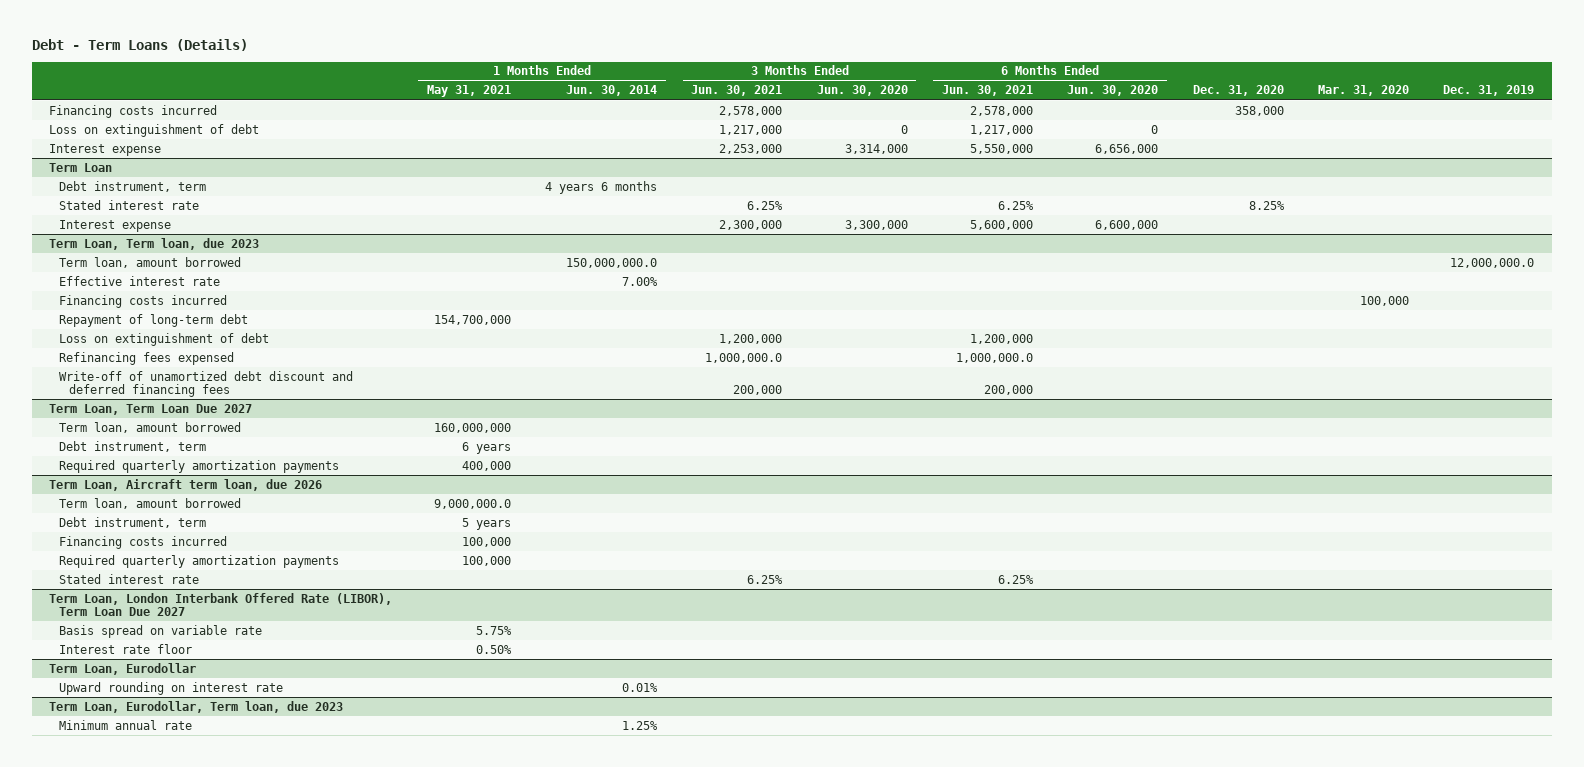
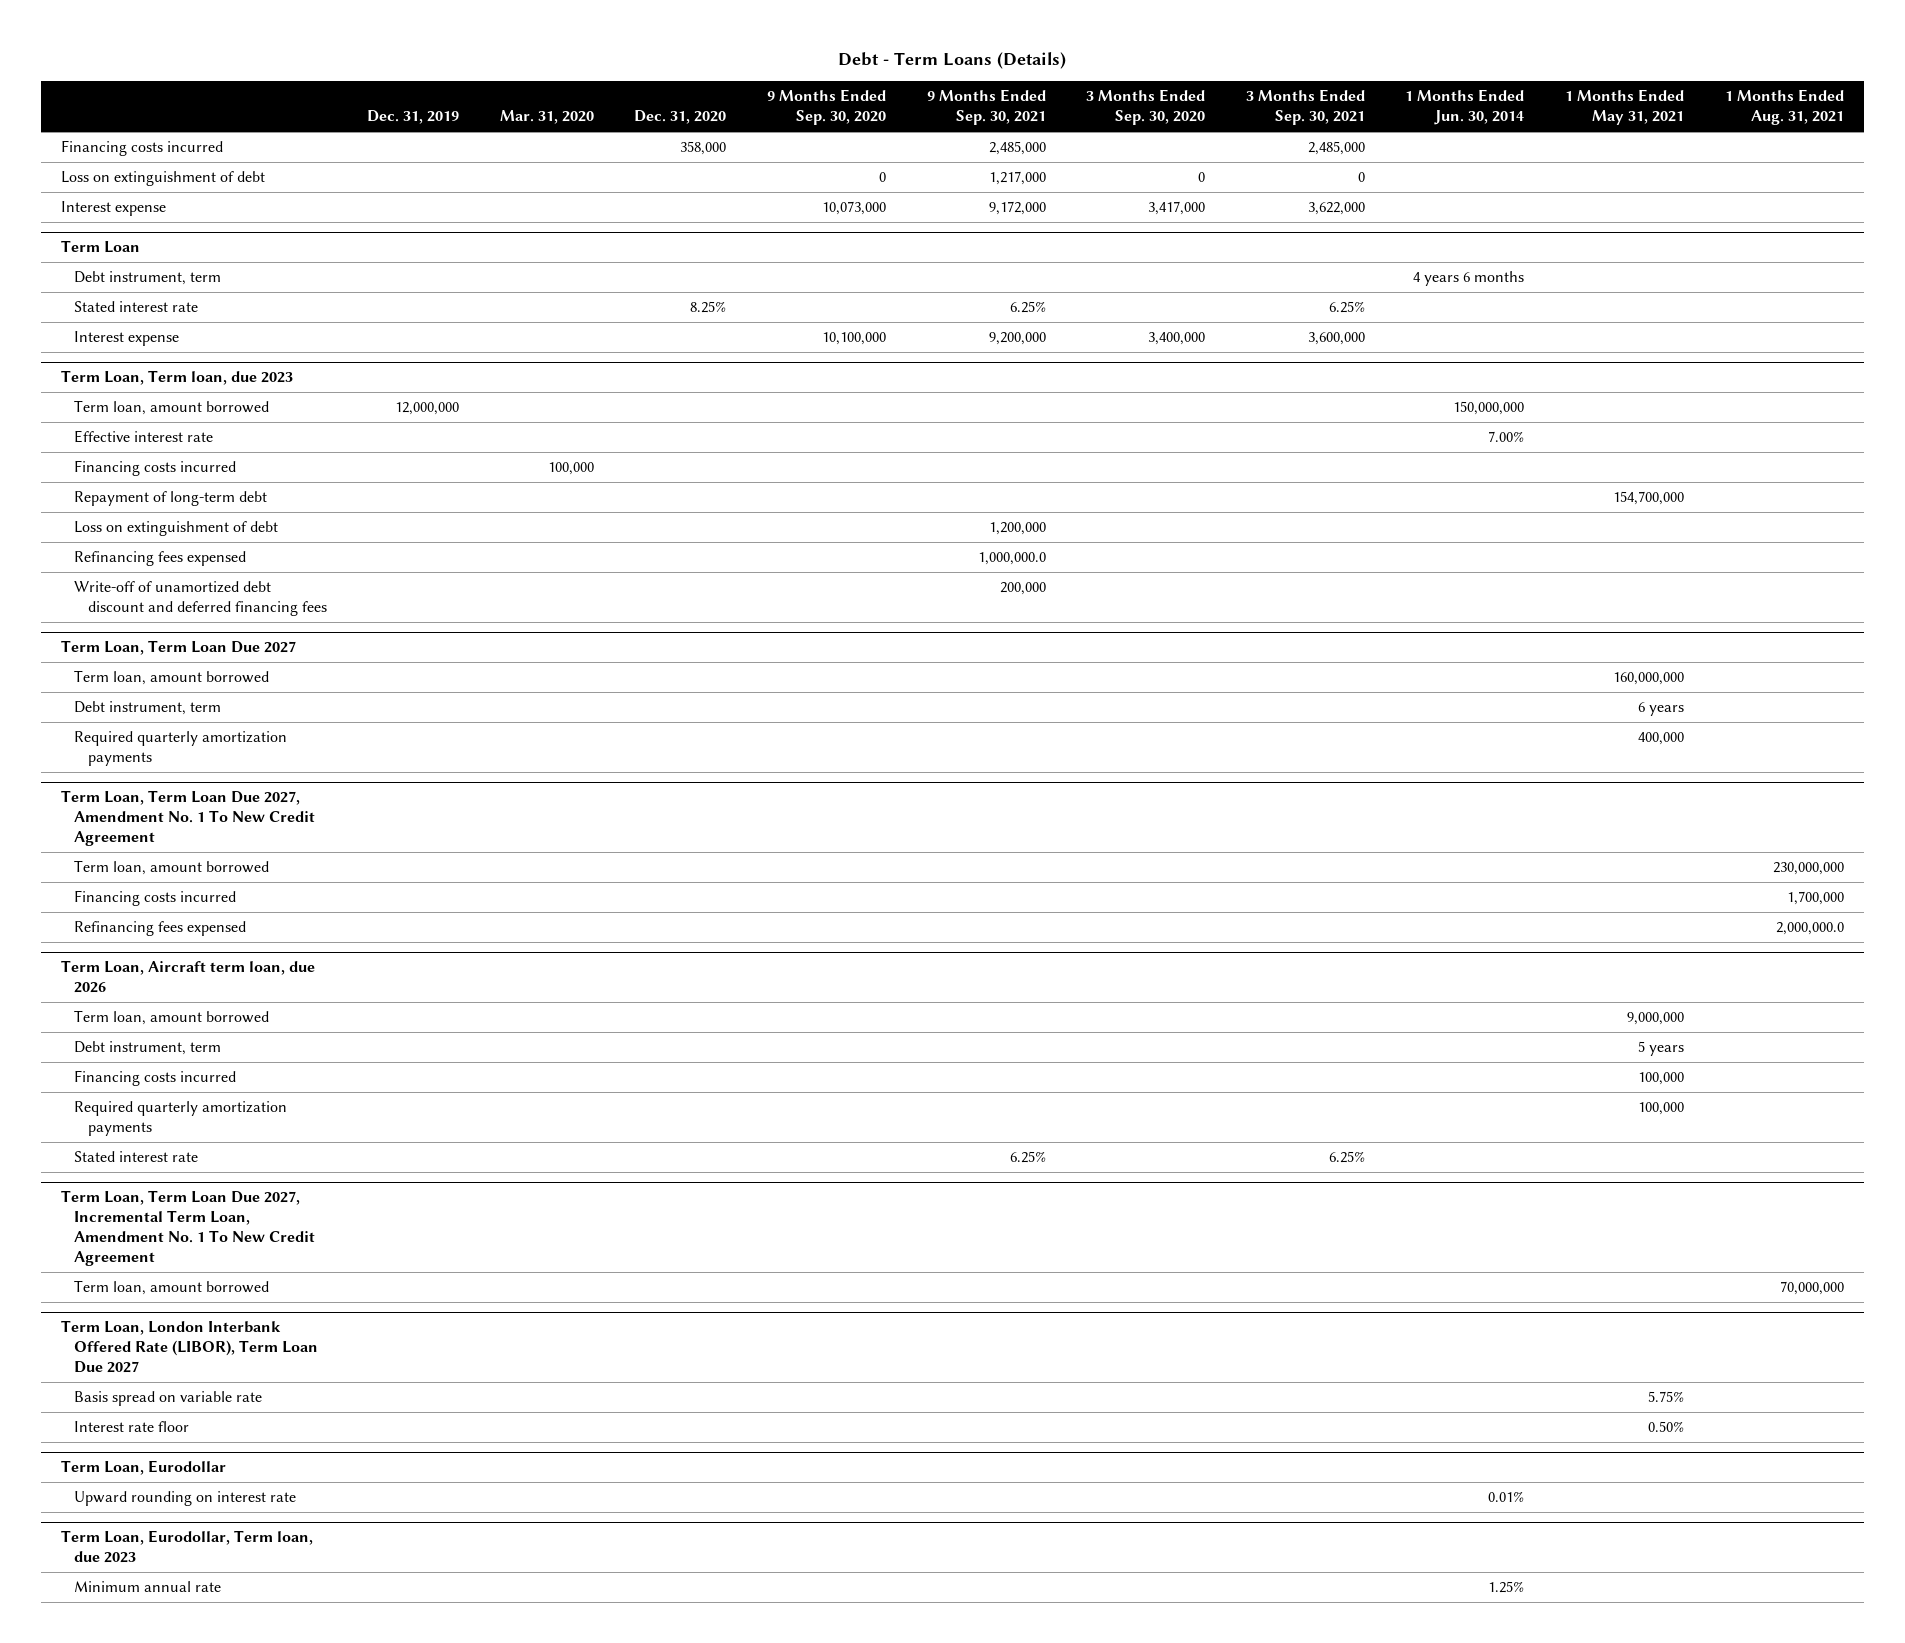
- | 1 Months Ended May 31, 2021 | 1 Months Ended Jun. 30, 2014 | 3 Months Ended Jun. 30, 2021 | 3 Months Ended Jun. 30, 2020 | 6 Months Ended Jun. 30, 2021 | 6 Months Ended Jun. 30, 2020 | Dec. 31, 2020 | Mar. 31, 2020 | Dec. 31, 2019
+ | Dec. 31, 2019 | Mar. 31, 2020 | Dec. 31, 2020 | 9 Months Ended Sep. 30, 2020 | 9 Months Ended Sep. 30, 2021 | 3 Months Ended Sep. 30, 2020 | 3 Months Ended Sep. 30, 2021 | 1 Months Ended Jun. 30, 2014 | 1 Months Ended May 31, 2021 | 1 Months Ended Aug. 31, 2021
@ Term Loan, Term loan, due 2023
- Term loan, amount borrowed | | 150,000,000.0 | | | | | | | 12,000,000.0
+ Term loan, amount borrowed | 12,000,000 | | | | | | | 150,000,000 | |
+ Term Loan, Term Loan Due 2027, Amendment No. 1 To New Credit Agreement
+ Term loan, amount borrowed | | | | | | | | | | 230,000,000
+ Financing costs incurred | | | | | | | | | | 1,700,000
+ Refinancing fees expensed | | | | | | | | | | 2,000,000.0
@ Term Loan, Aircraft term loan, due 2026
- Term loan, amount borrowed | 9,000,000.0 | | | | | | | |
+ Term loan, amount borrowed | | | | | | | | | 9,000,000 |
+ Term Loan, Term Loan Due 2027, Incremental Term Loan, Amendment No. 1 To New Credit Agreement
+ Term loan, amount borrowed | | | | | | | | | | 70,000,000

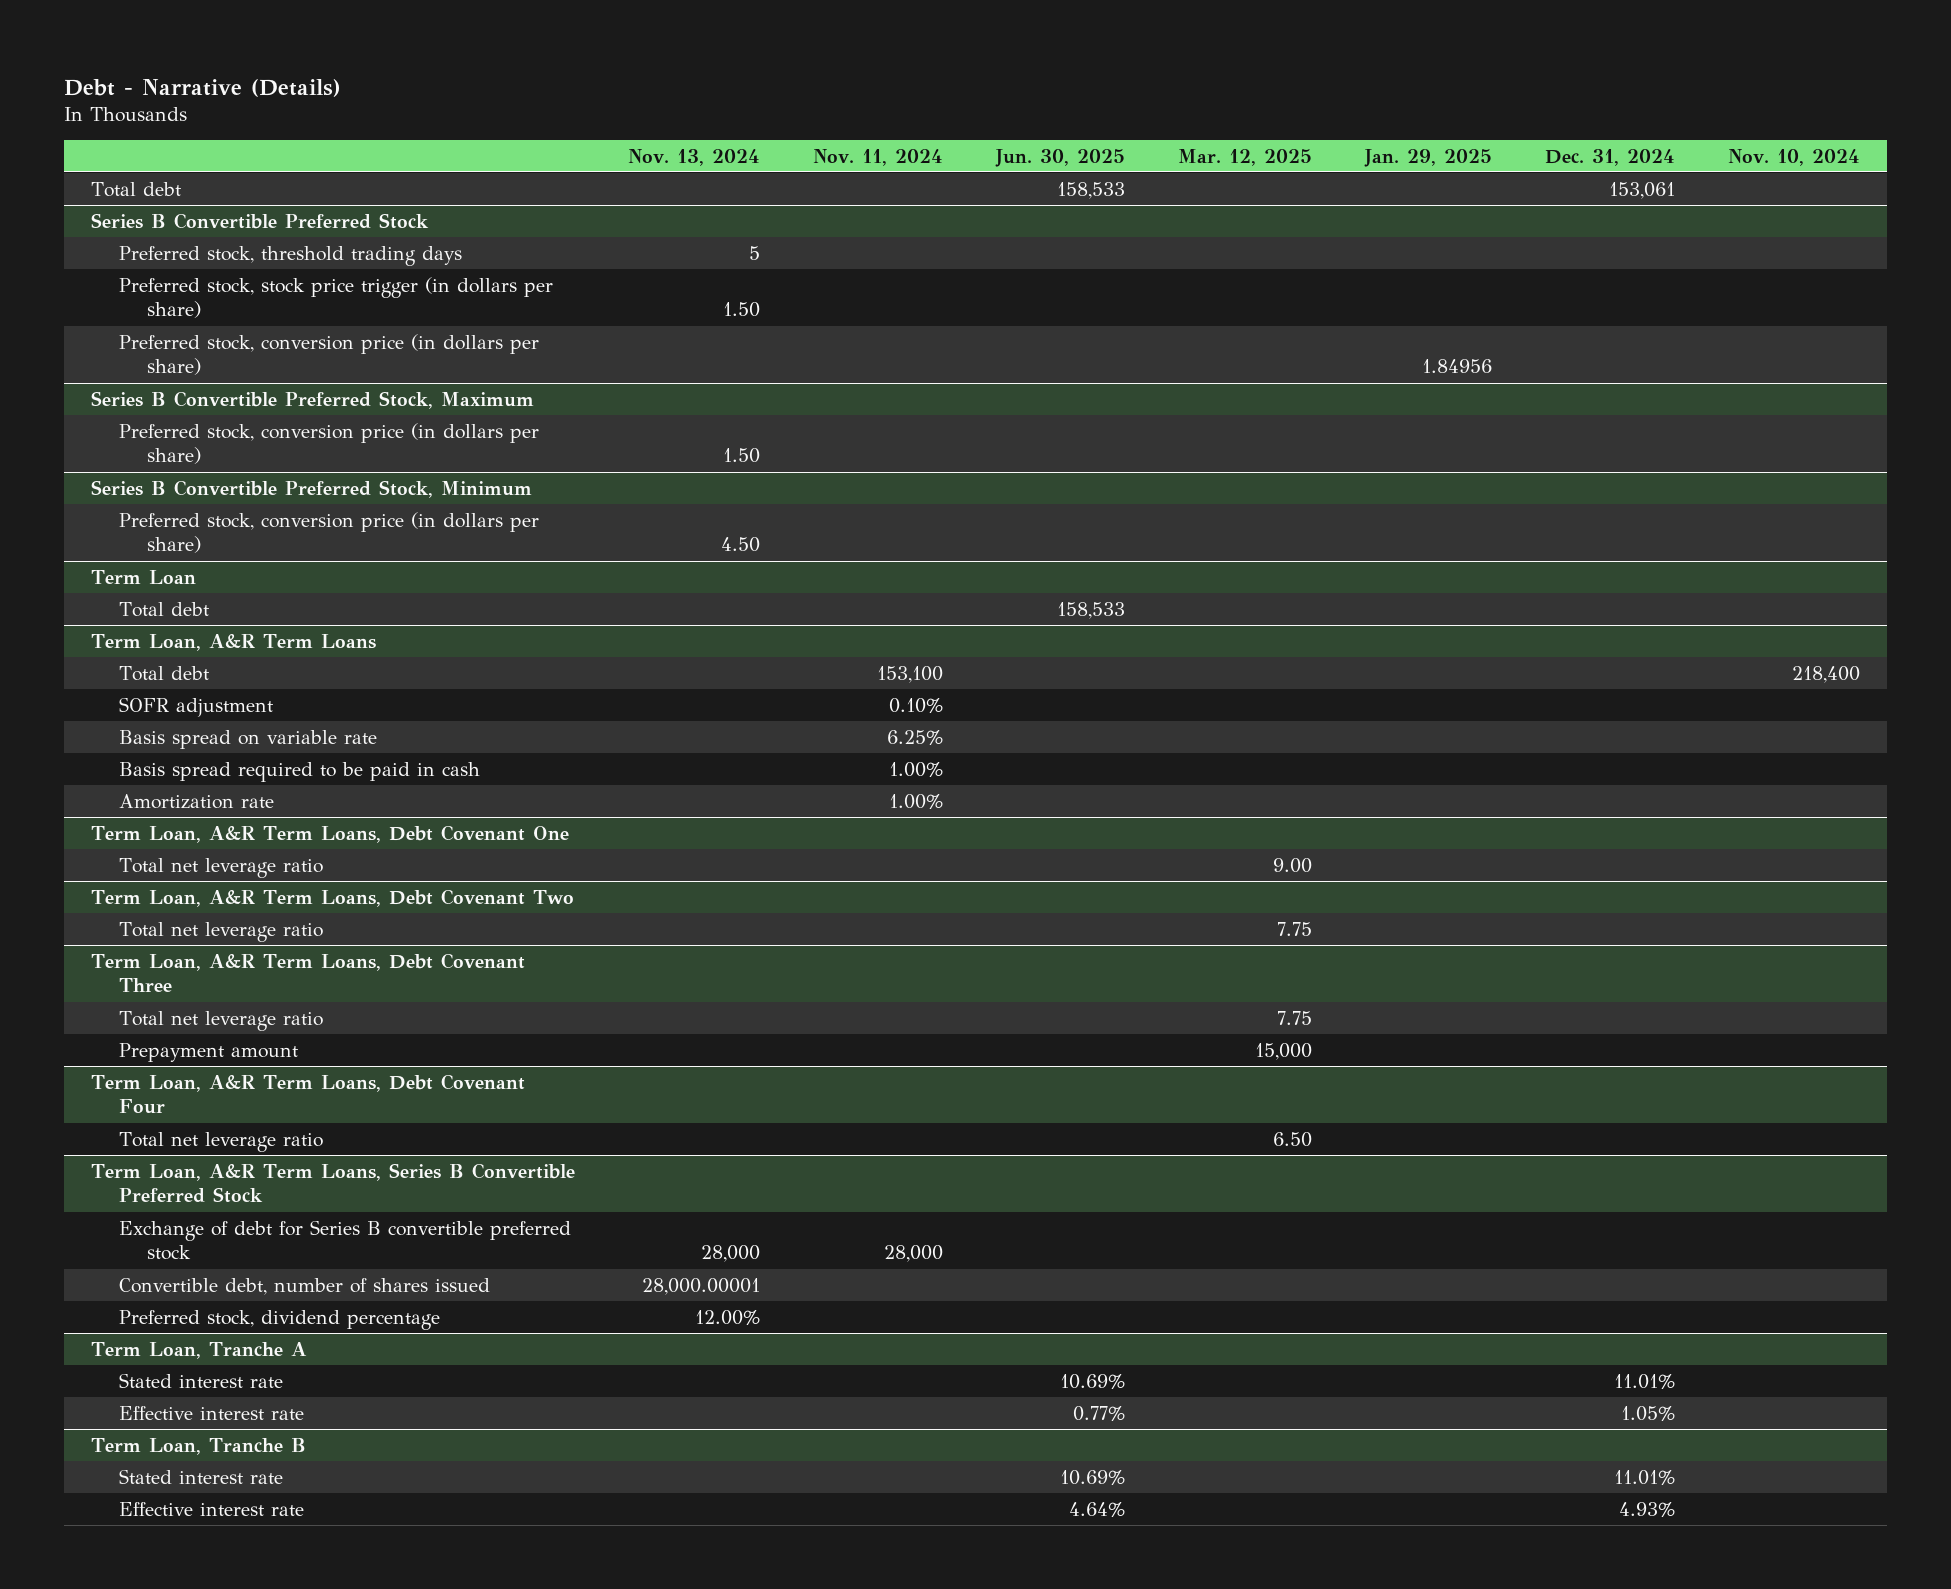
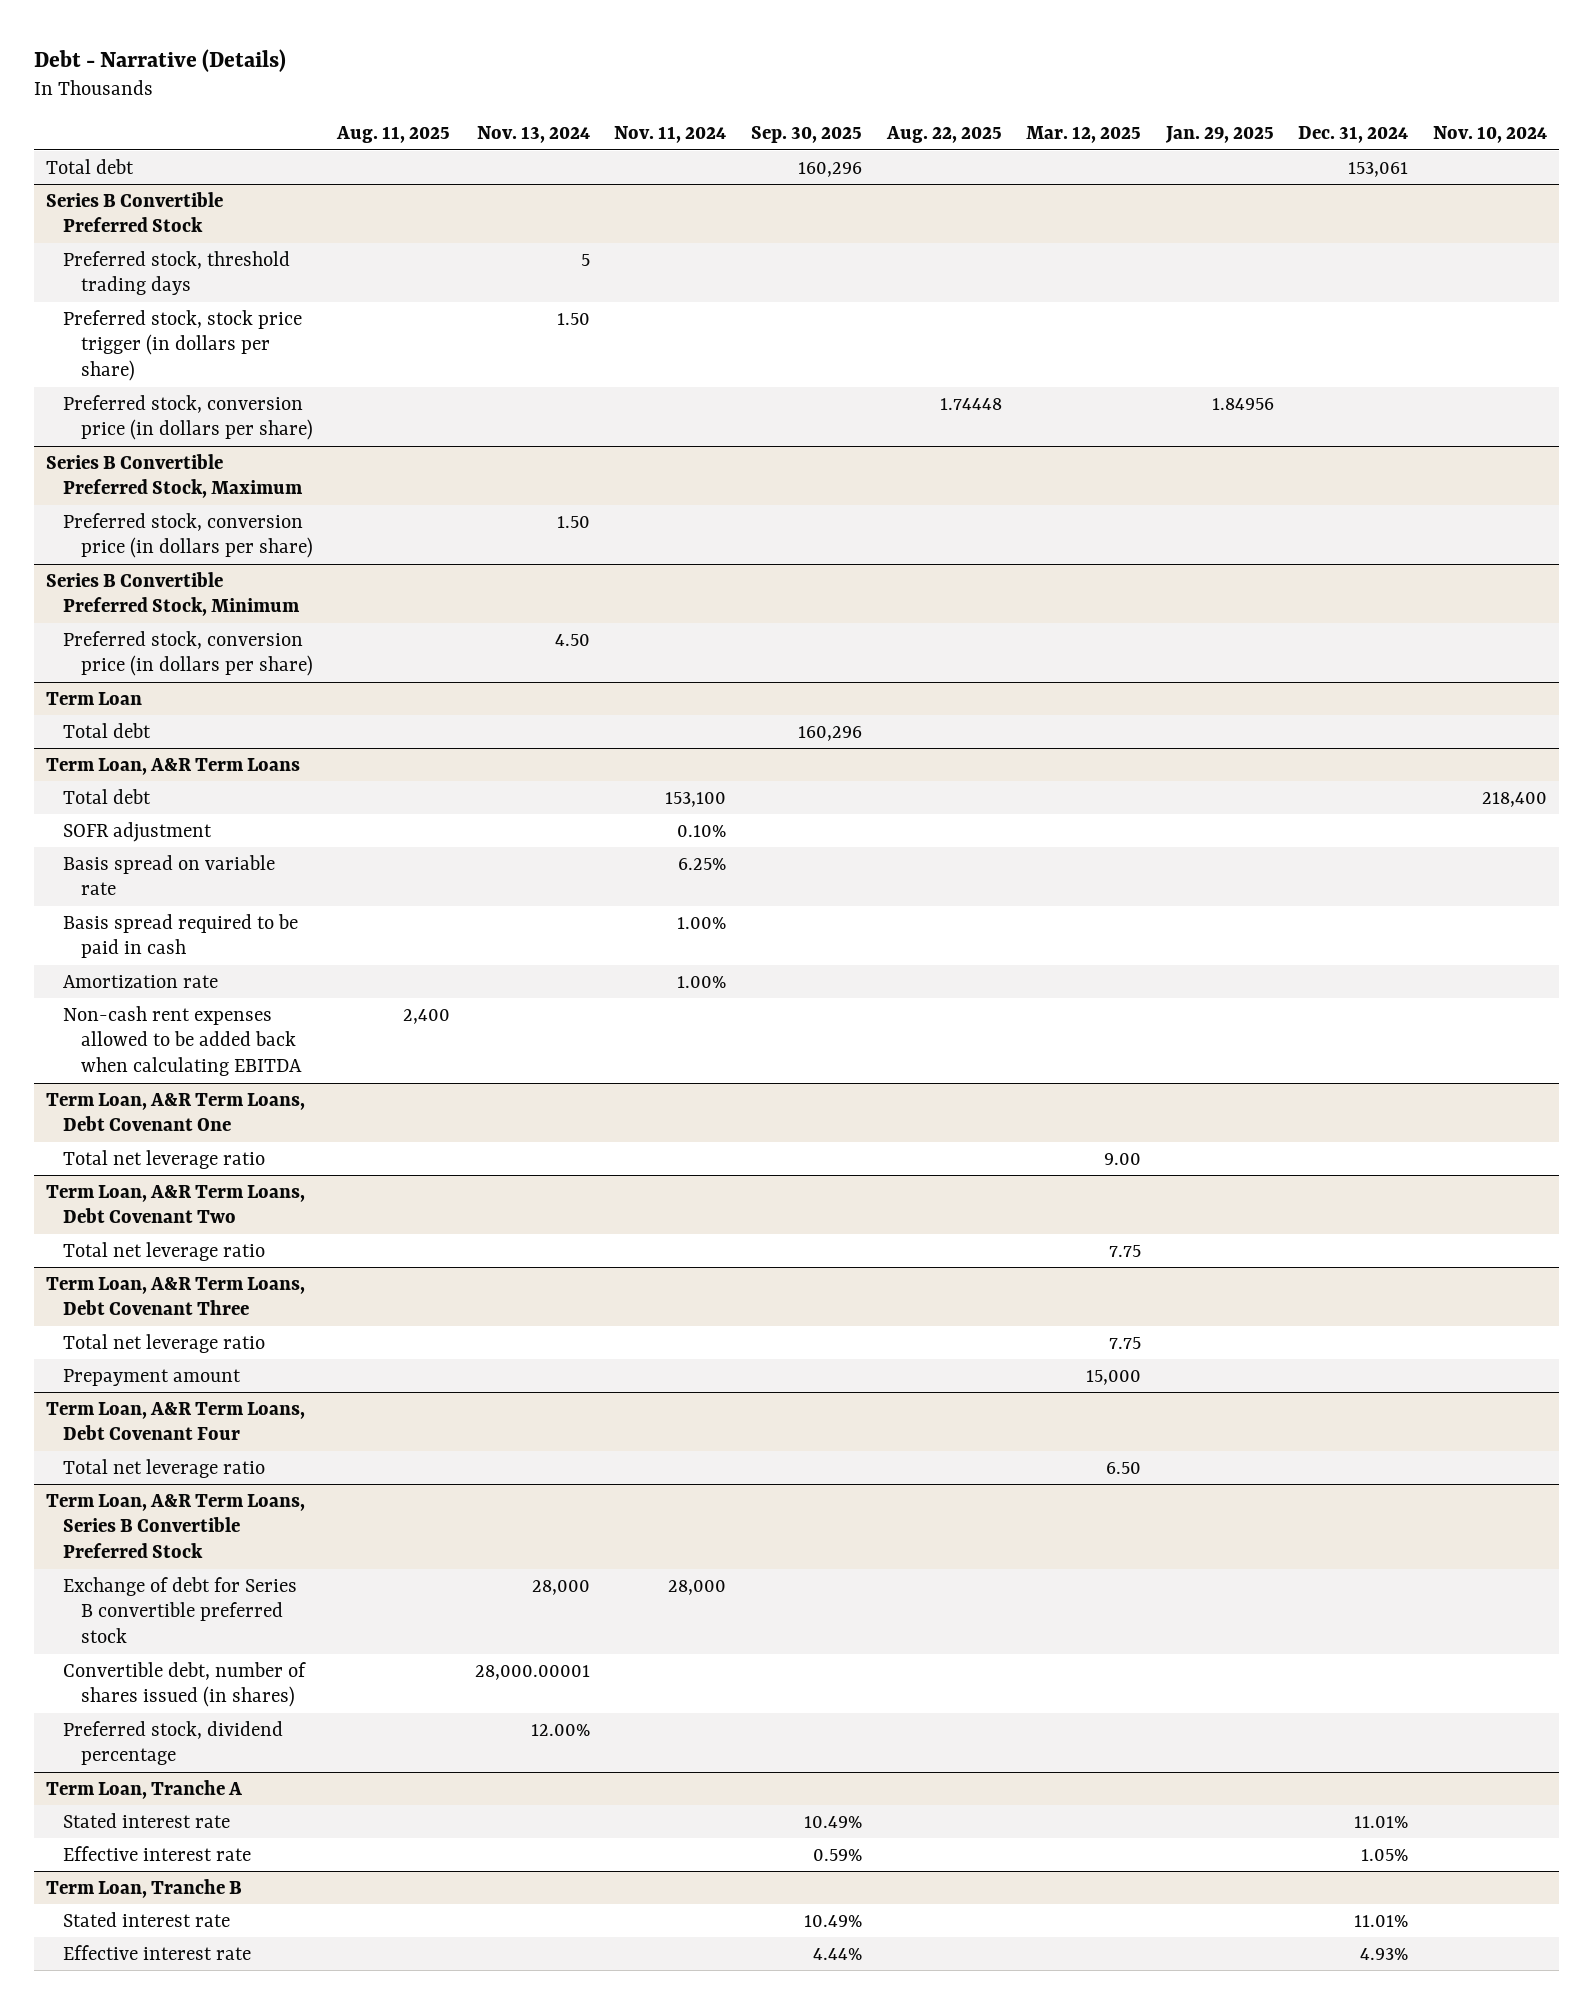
- | Nov. 13, 2024 | Nov. 11, 2024 | Jun. 30, 2025 | Mar. 12, 2025 | Jan. 29, 2025 | Dec. 31, 2024 | Nov. 10, 2024
+ | Aug. 11, 2025 | Nov. 13, 2024 | Nov. 11, 2024 | Sep. 30, 2025 | Aug. 22, 2025 | Mar. 12, 2025 | Jan. 29, 2025 | Dec. 31, 2024 | Nov. 10, 2024
@ Term Loan, A&R Term Loans
+ Non-cash rent expenses allowed to be added back when calculating EBITDA | 2,400 | | | | | | | |
@ Term Loan, A&R Term Loans, Series B Convertible Preferred Stock
- Convertible debt, number of shares issued | 28,000.00001 | | | | | |
+ Convertible debt, number of shares issued (in shares) | | 28,000.00001 | | | | | | |

